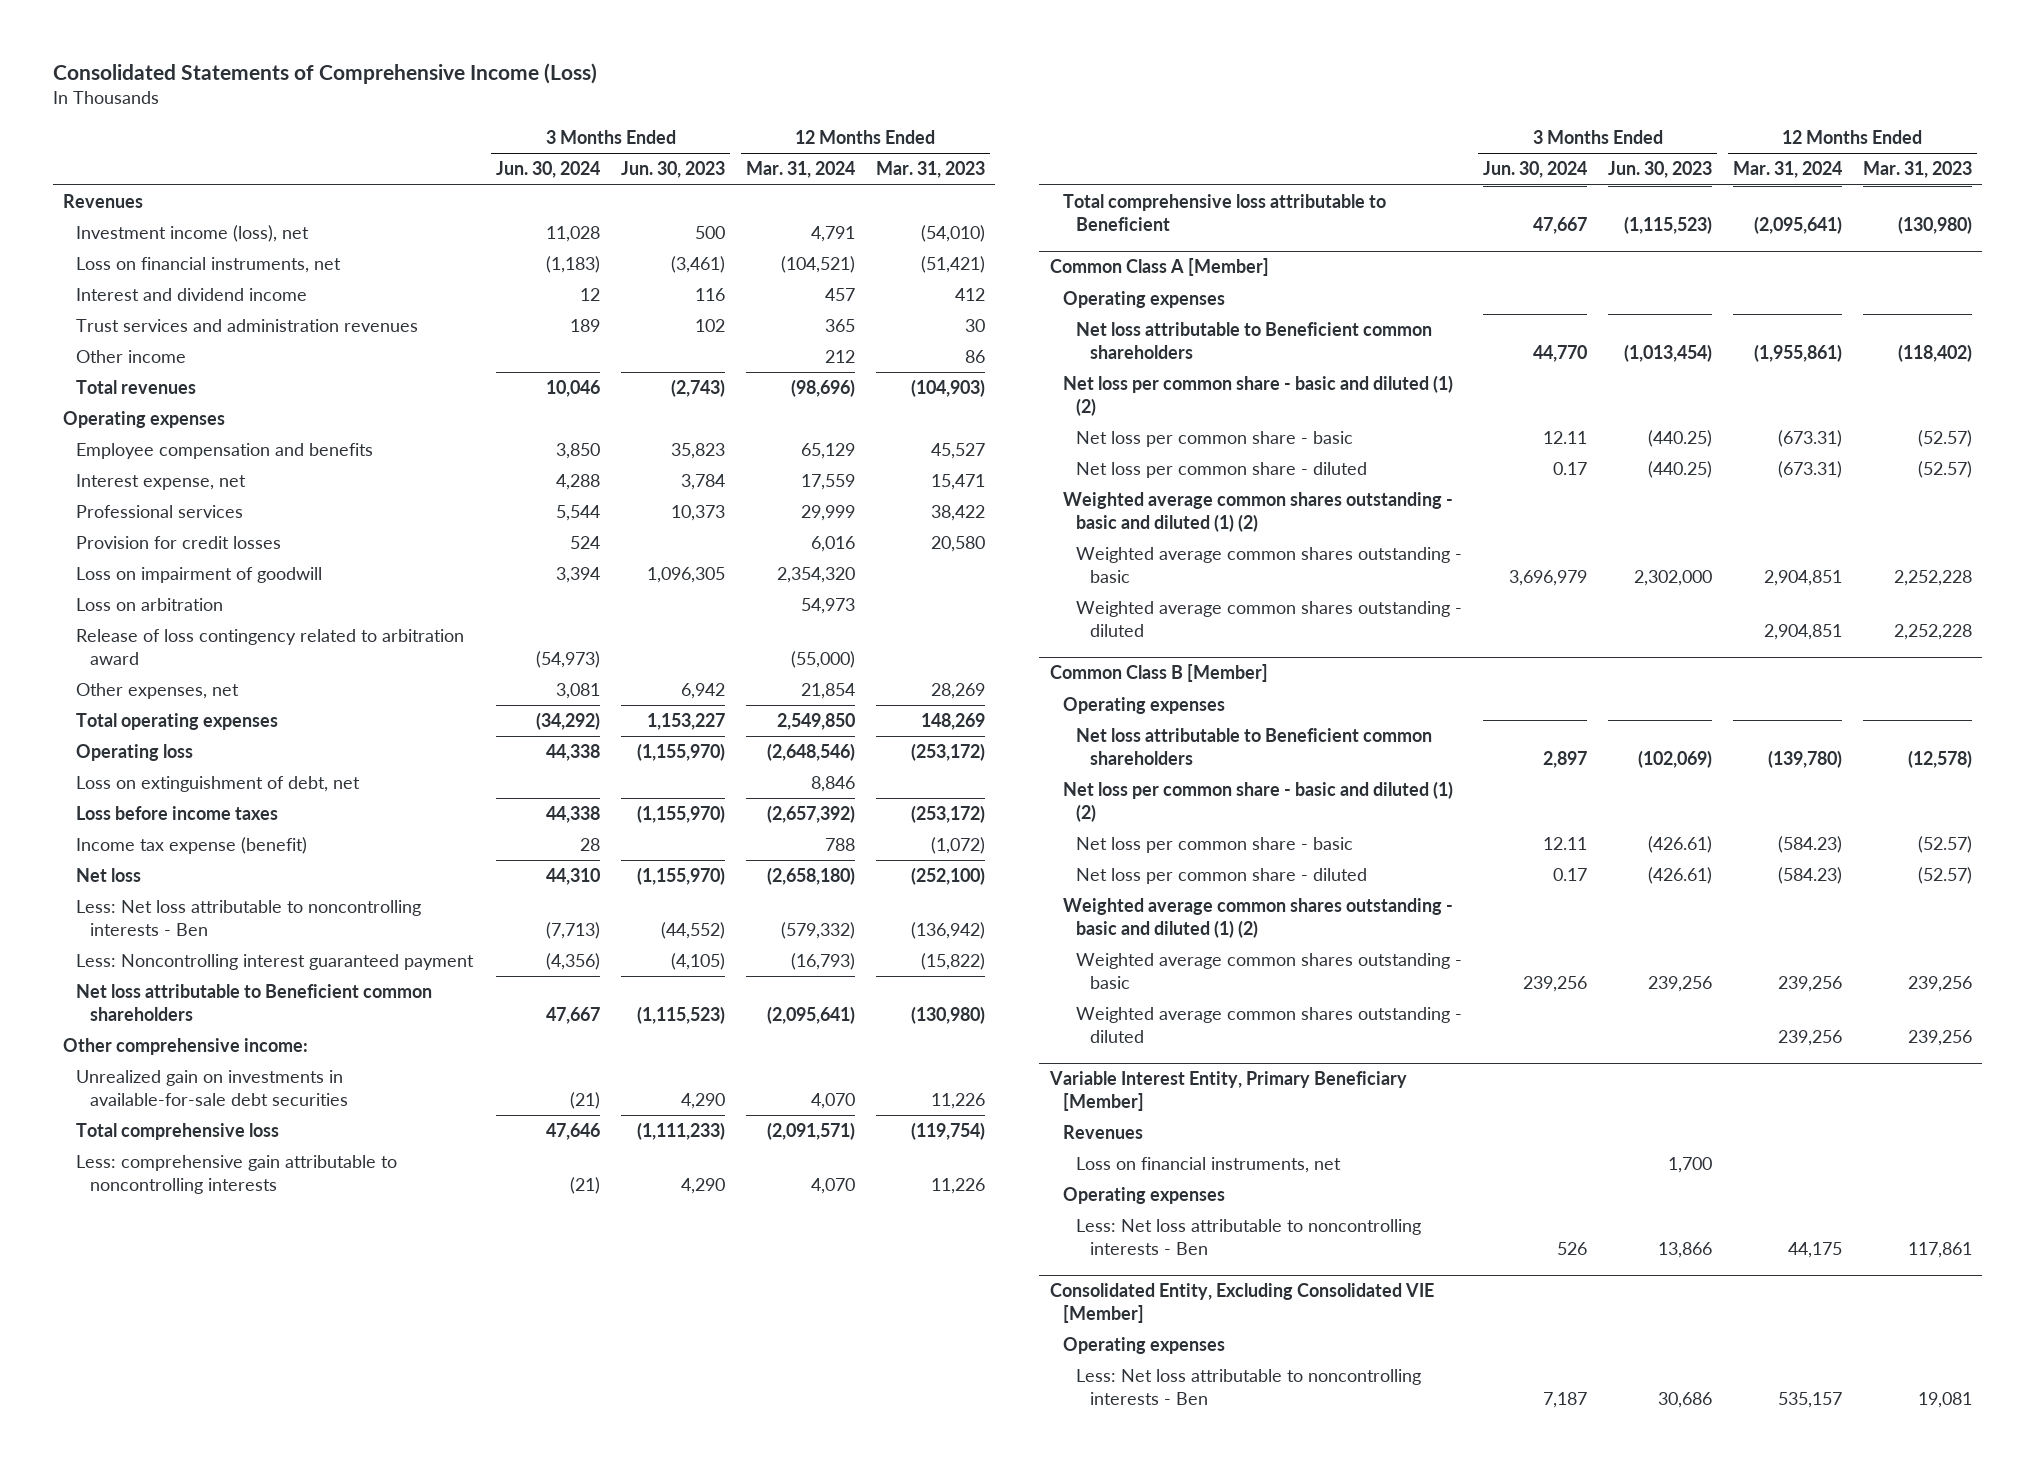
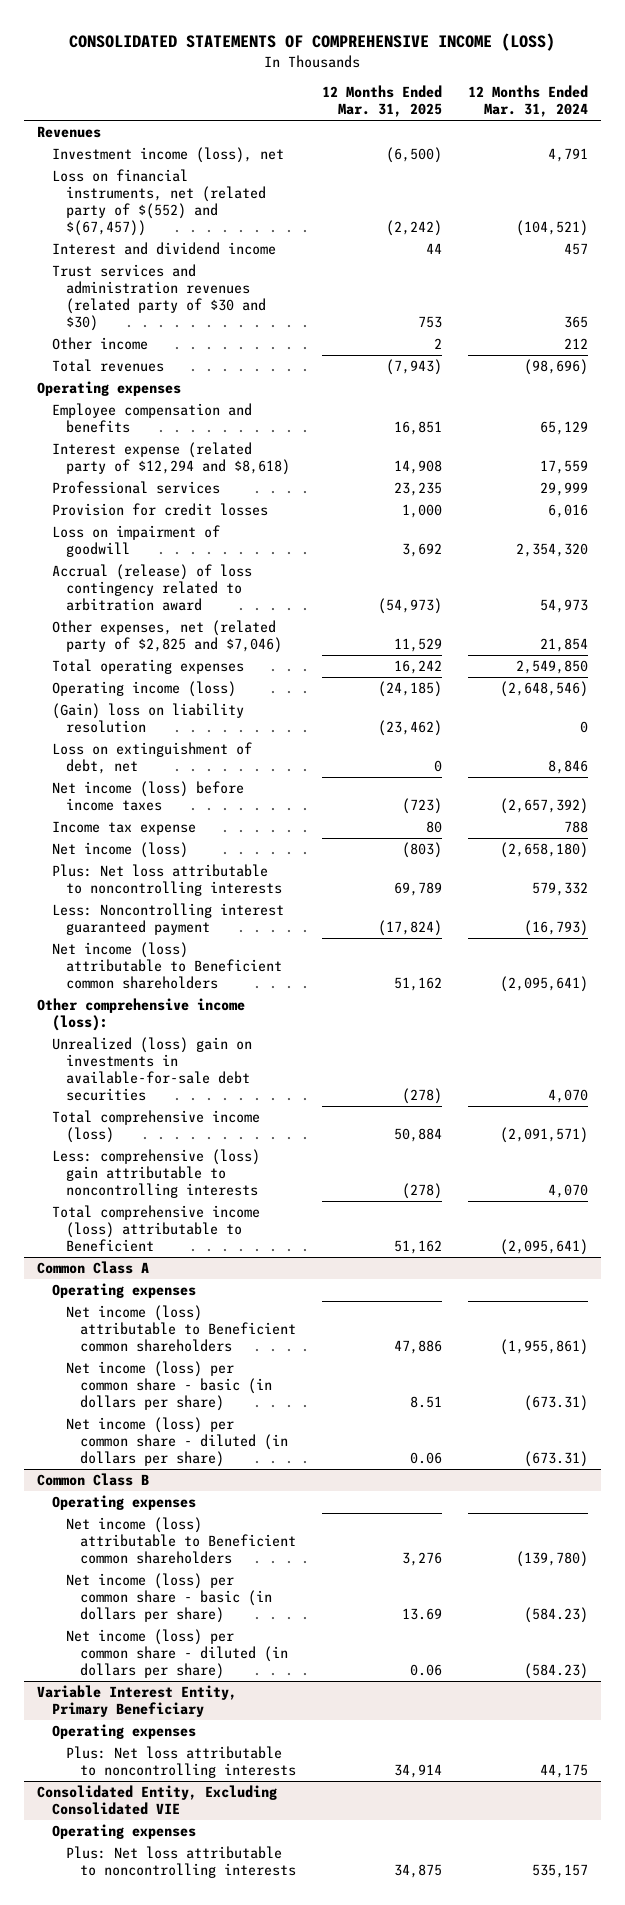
- Consolidated Statements of Comprehensive Income (Loss)
+ CONSOLIDATED STATEMENTS OF COMPREHENSIVE INCOME (LOSS)
- | 3 Months Ended Jun. 30, 2024 | 3 Months Ended Jun. 30, 2023 | 12 Months Ended Mar. 31, 2024 | 12 Months Ended Mar. 31, 2023
+ | 12 Months Ended Mar. 31, 2025 | 12 Months Ended Mar. 31, 2024
- Loss on financial instruments, net | (1,183) | (3,461) | (104,521) | (51,421)
+ Loss on financial instruments, net (related party of $(552) and $(67,457)) | (2,242) | (104,521)
- Trust services and administration revenues | 189 | 102 | 365 | 30
+ Trust services and administration revenues (related party of $30 and $30) | 753 | 365
- Interest expense, net | 4,288 | 3,784 | 17,559 | 15,471
+ Interest expense (related party of $12,294 and $8,618) | 14,908 | 17,559
- Loss on arbitration | | | 54,973 |
- Release of loss contingency related to arbitration award | (54,973) | | (55,000) |
- Other expenses, net | 3,081 | 6,942 | 21,854 | 28,269
+ Accrual (release) of loss contingency related to arbitration award | (54,973) | 54,973
+ Other expenses, net (related party of $2,825 and $7,046) | 11,529 | 21,854
- Operating loss | 44,338 | (1,155,970) | (2,648,546) | (253,172)
+ Operating income (loss) | (24,185) | (2,648,546)
+ (Gain) loss on liability resolution | (23,462) | 0
- Loss before income taxes | 44,338 | (1,155,970) | (2,657,392) | (253,172)
- Income tax expense (benefit) | 28 | | 788 | (1,072)
- Net loss | 44,310 | (1,155,970) | (2,658,180) | (252,100)
- Less: Net loss attributable to noncontrolling interests - Ben | (7,713) | (44,552) | (579,332) | (136,942)
+ Net income (loss) before income taxes | (723) | (2,657,392)
+ Income tax expense | 80 | 788
+ Net income (loss) | (803) | (2,658,180)
+ Plus: Net loss attributable to noncontrolling interests | 69,789 | 579,332
- Net loss attributable to Beneficient common shareholders | 47,667 | (1,115,523) | (2,095,641) | (130,980)
- Other comprehensive income:
- Unrealized gain on investments in available-for-sale debt securities | (21) | 4,290 | 4,070 | 11,226
- Total comprehensive loss | 47,646 | (1,111,233) | (2,091,571) | (119,754)
- Less: comprehensive gain attributable to noncontrolling interests | (21) | 4,290 | 4,070 | 11,226
- Total comprehensive loss attributable to Beneficient | 47,667 | (1,115,523) | (2,095,641) | (130,980)
- Common Class A [Member]
+ Net income (loss) attributable to Beneficient common shareholders | 51,162 | (2,095,641)
+ Other comprehensive income (loss):
+ Unrealized (loss) gain on investments in available-for-sale debt securities | (278) | 4,070
+ Total comprehensive income (loss) | 50,884 | (2,091,571)
+ Less: comprehensive (loss) gain attributable to noncontrolling interests | (278) | 4,070
+ Total comprehensive income (loss) attributable to Beneficient | 51,162 | (2,095,641)
+ Common Class A
- Net loss attributable to Beneficient common shareholders | 44,770 | (1,013,454) | (1,955,861) | (118,402)
- Net loss per common share - basic and diluted (1) (2)
- Net loss per common share - basic | 12.11 | (440.25) | (673.31) | (52.57)
- Net loss per common share - diluted | 0.17 | (440.25) | (673.31) | (52.57)
- Weighted average common shares outstanding - basic and diluted (1) (2)
- Weighted average common shares outstanding - basic | 3,696,979 | 2,302,000 | 2,904,851 | 2,252,228
- Weighted average common shares outstanding - diluted | | | 2,904,851 | 2,252,228
- Common Class B [Member]
+ Net income (loss) attributable to Beneficient common shareholders | 47,886 | (1,955,861)
+ Net income (loss) per common share - basic (in dollars per share) | 8.51 | (673.31)
+ Net income (loss) per common share - diluted (in dollars per share) | 0.06 | (673.31)
+ Common Class B
- Net loss attributable to Beneficient common shareholders | 2,897 | (102,069) | (139,780) | (12,578)
- Net loss per common share - basic and diluted (1) (2)
- Net loss per common share - basic | 12.11 | (426.61) | (584.23) | (52.57)
- Net loss per common share - diluted | 0.17 | (426.61) | (584.23) | (52.57)
- Weighted average common shares outstanding - basic and diluted (1) (2)
- Weighted average common shares outstanding - basic | 239,256 | 239,256 | 239,256 | 239,256
- Weighted average common shares outstanding - diluted | | | 239,256 | 239,256
- Variable Interest Entity, Primary Beneficiary [Member]
- Revenues
- Loss on financial instruments, net | | 1,700 | |
+ Net income (loss) attributable to Beneficient common shareholders | 3,276 | (139,780)
+ Net income (loss) per common share - basic (in dollars per share) | 13.69 | (584.23)
+ Net income (loss) per common share - diluted (in dollars per share) | 0.06 | (584.23)
+ Variable Interest Entity, Primary Beneficiary
- Less: Net loss attributable to noncontrolling interests - Ben | 526 | 13,866 | 44,175 | 117,861
- Consolidated Entity, Excluding Consolidated VIE [Member]
+ Plus: Net loss attributable to noncontrolling interests | 34,914 | 44,175
+ Consolidated Entity, Excluding Consolidated VIE
- Less: Net loss attributable to noncontrolling interests - Ben | 7,187 | 30,686 | 535,157 | 19,081
+ Plus: Net loss attributable to noncontrolling interests | 34,875 | 535,157

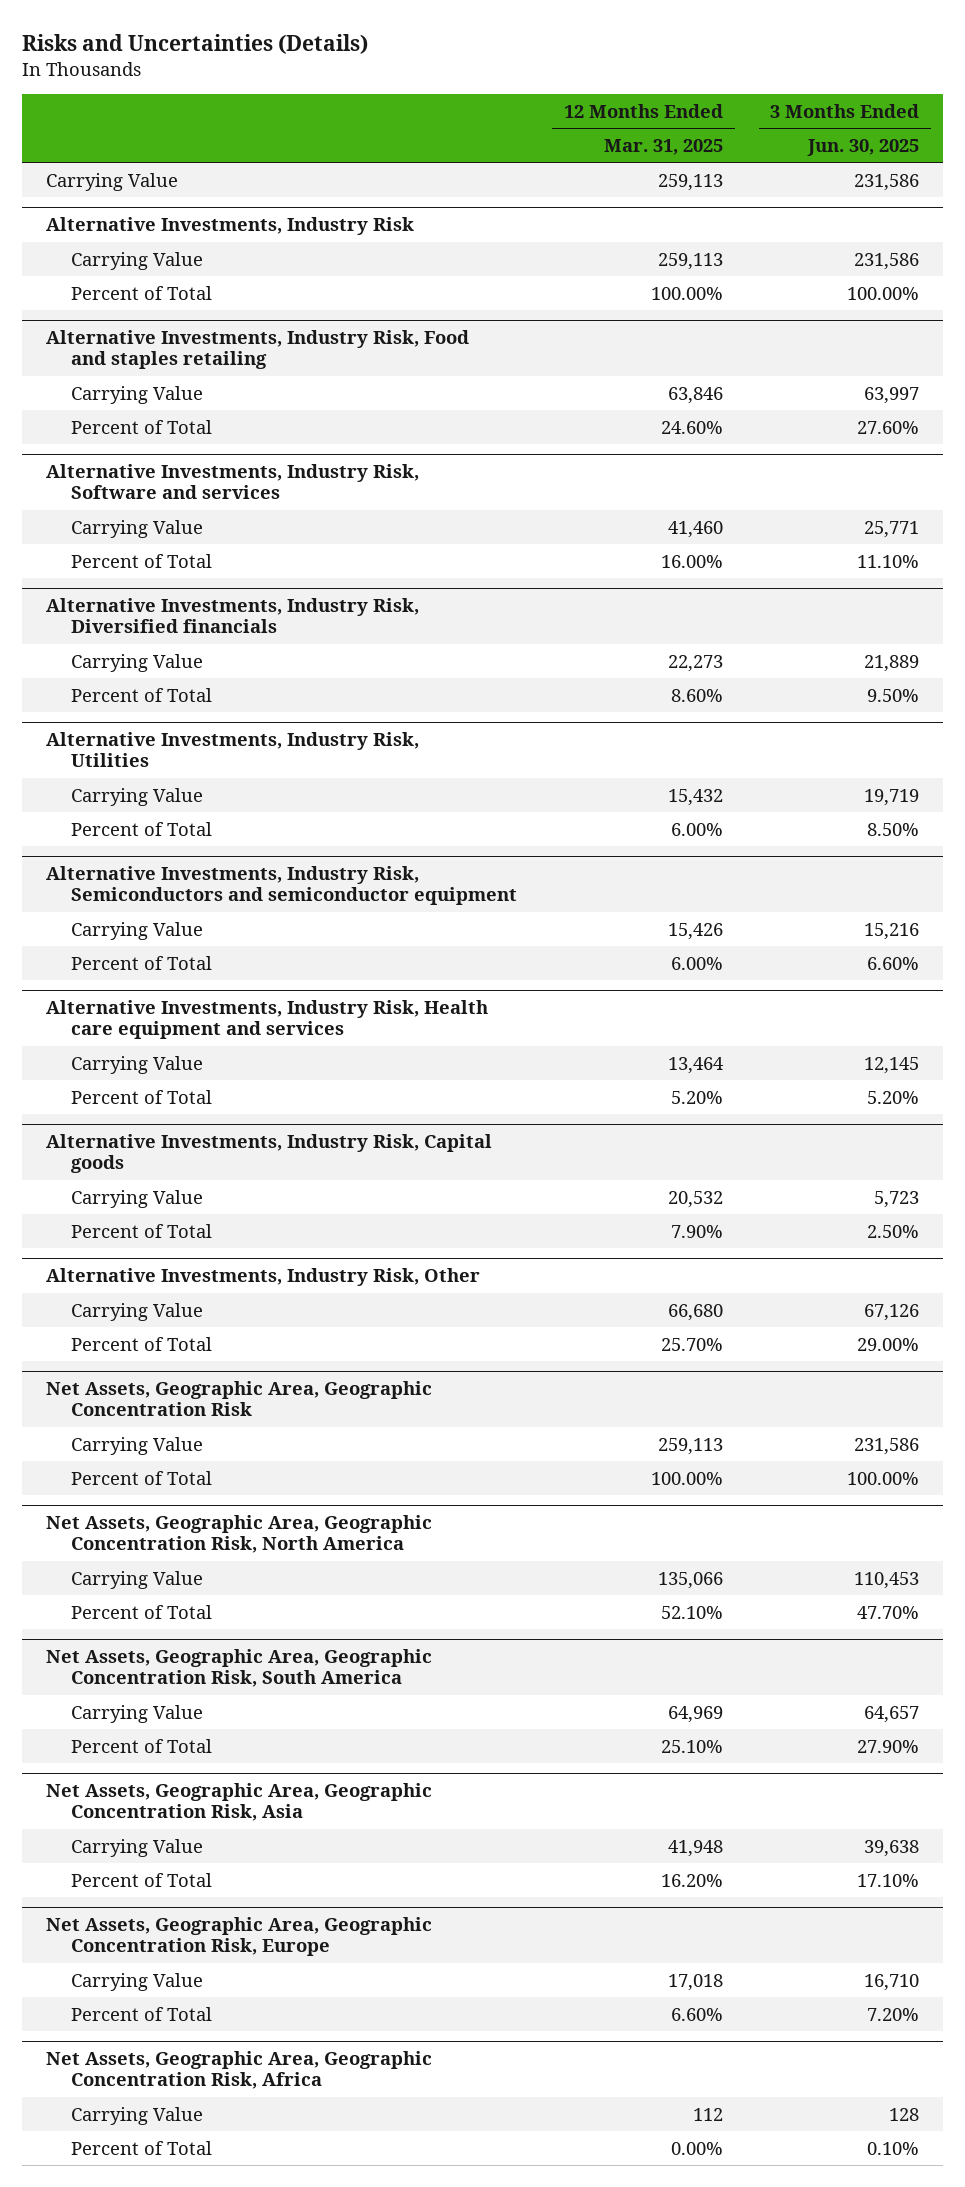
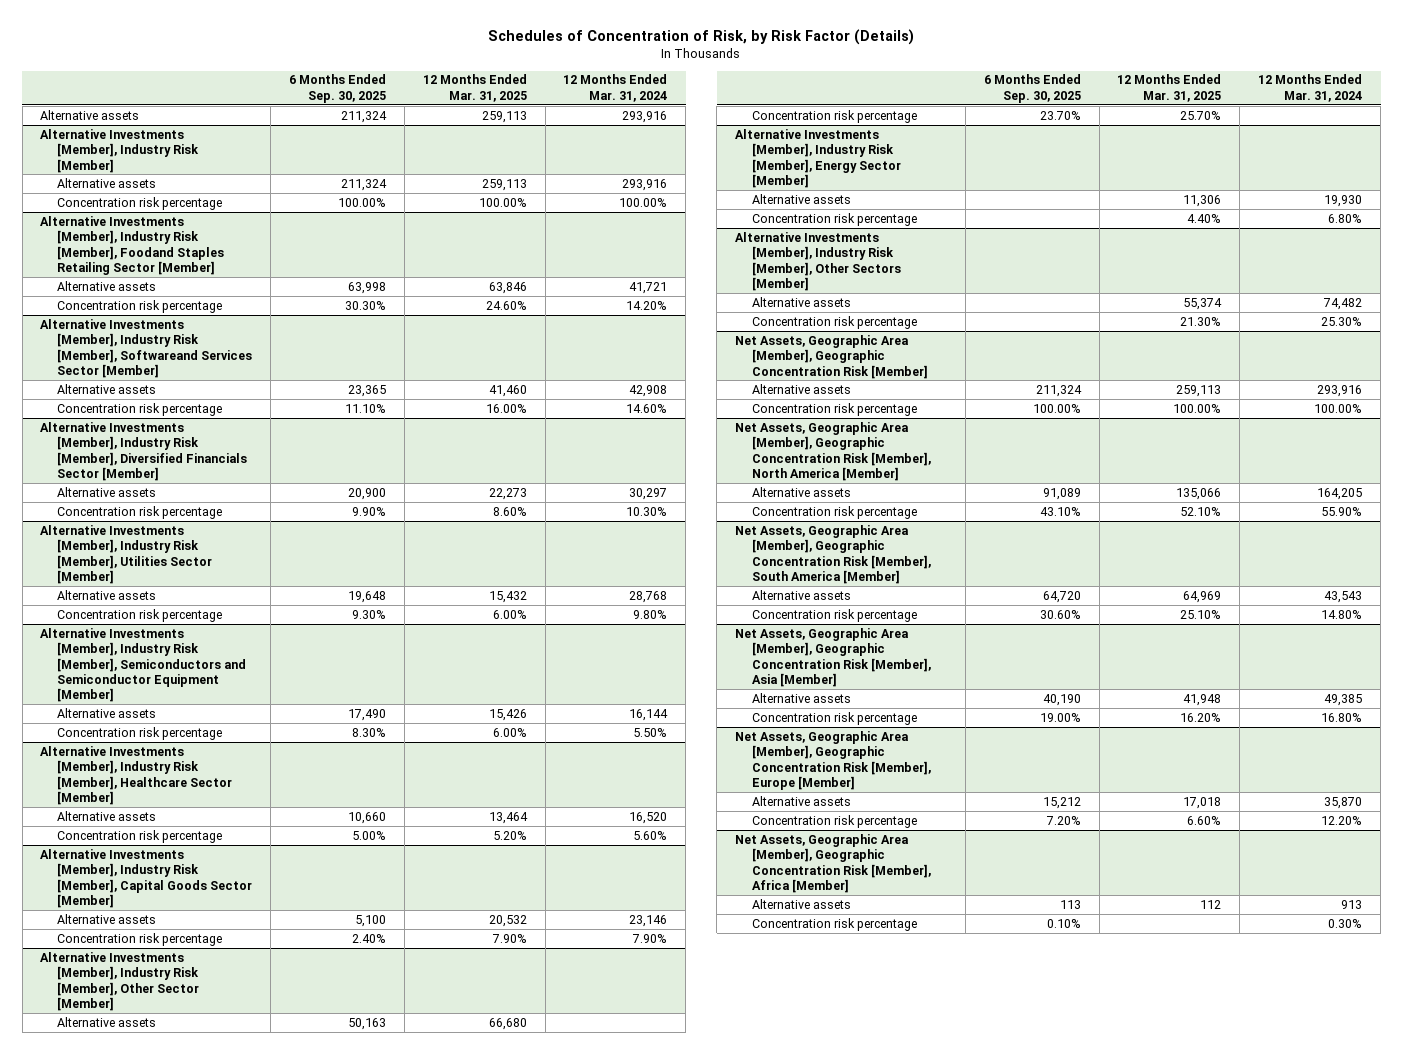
- Risks and Uncertainties (Details)
+ Schedules of Concentration of Risk, by Risk Factor (Details)
- | 12 Months Ended Mar. 31, 2025 | 3 Months Ended Jun. 30, 2025
+ | 6 Months Ended Sep. 30, 2025 | 12 Months Ended Mar. 31, 2025 | 12 Months Ended Mar. 31, 2024
- Carrying Value | 259,113 | 231,586
- Alternative Investments, Industry Risk
- Carrying Value | 259,113 | 231,586
- Percent of Total | 100.00% | 100.00%
- Alternative Investments, Industry Risk, Food and staples retailing
- Carrying Value | 63,846 | 63,997
- Percent of Total | 24.60% | 27.60%
- Alternative Investments, Industry Risk, Software and services
- Carrying Value | 41,460 | 25,771
- Percent of Total | 16.00% | 11.10%
- Alternative Investments, Industry Risk, Diversified financials
- Carrying Value | 22,273 | 21,889
- Percent of Total | 8.60% | 9.50%
- Alternative Investments, Industry Risk, Utilities
- Carrying Value | 15,432 | 19,719
- Percent of Total | 6.00% | 8.50%
- Alternative Investments, Industry Risk, Semiconductors and semiconductor equipment
- Carrying Value | 15,426 | 15,216
- Percent of Total | 6.00% | 6.60%
- Alternative Investments, Industry Risk, Health care equipment and services
- Carrying Value | 13,464 | 12,145
- Percent of Total | 5.20% | 5.20%
- Alternative Investments, Industry Risk, Capital goods
- Carrying Value | 20,532 | 5,723
- Percent of Total | 7.90% | 2.50%
- Alternative Investments, Industry Risk, Other
- Carrying Value | 66,680 | 67,126
- Percent of Total | 25.70% | 29.00%
- Net Assets, Geographic Area, Geographic Concentration Risk
- Carrying Value | 259,113 | 231,586
- Percent of Total | 100.00% | 100.00%
- Net Assets, Geographic Area, Geographic Concentration Risk, North America
- Carrying Value | 135,066 | 110,453
- Percent of Total | 52.10% | 47.70%
- Net Assets, Geographic Area, Geographic Concentration Risk, South America
- Carrying Value | 64,969 | 64,657
- Percent of Total | 25.10% | 27.90%
- Net Assets, Geographic Area, Geographic Concentration Risk, Asia
- Carrying Value | 41,948 | 39,638
- Percent of Total | 16.20% | 17.10%
- Net Assets, Geographic Area, Geographic Concentration Risk, Europe
- Carrying Value | 17,018 | 16,710
- Percent of Total | 6.60% | 7.20%
- Net Assets, Geographic Area, Geographic Concentration Risk, Africa
- Carrying Value | 112 | 128
- Percent of Total | 0.00% | 0.10%
+ Alternative assets | 211,324 | 259,113 | 293,916
+ Alternative Investments [Member], Industry Risk [Member]
+ Alternative assets | 211,324 | 259,113 | 293,916
+ Concentration risk percentage | 100.00% | 100.00% | 100.00%
+ Alternative Investments [Member], Industry Risk [Member], Foodand Staples Retailing Sector [Member]
+ Alternative assets | 63,998 | 63,846 | 41,721
+ Concentration risk percentage | 30.30% | 24.60% | 14.20%
+ Alternative Investments [Member], Industry Risk [Member], Softwareand Services Sector [Member]
+ Alternative assets | 23,365 | 41,460 | 42,908
+ Concentration risk percentage | 11.10% | 16.00% | 14.60%
+ Alternative Investments [Member], Industry Risk [Member], Diversified Financials Sector [Member]
+ Alternative assets | 20,900 | 22,273 | 30,297
+ Concentration risk percentage | 9.90% | 8.60% | 10.30%
+ Alternative Investments [Member], Industry Risk [Member], Utilities Sector [Member]
+ Alternative assets | 19,648 | 15,432 | 28,768
+ Concentration risk percentage | 9.30% | 6.00% | 9.80%
+ Alternative Investments [Member], Industry Risk [Member], Semiconductors and Semiconductor Equipment [Member]
+ Alternative assets | 17,490 | 15,426 | 16,144
+ Concentration risk percentage | 8.30% | 6.00% | 5.50%
+ Alternative Investments [Member], Industry Risk [Member], Healthcare Sector [Member]
+ Alternative assets | 10,660 | 13,464 | 16,520
+ Concentration risk percentage | 5.00% | 5.20% | 5.60%
+ Alternative Investments [Member], Industry Risk [Member], Capital Goods Sector [Member]
+ Alternative assets | 5,100 | 20,532 | 23,146
+ Concentration risk percentage | 2.40% | 7.90% | 7.90%
+ Alternative Investments [Member], Industry Risk [Member], Other Sector [Member]
+ Alternative assets | 50,163 | 66,680 |
+ Concentration risk percentage | 23.70% | 25.70% |
+ Alternative Investments [Member], Industry Risk [Member], Energy Sector [Member]
+ Alternative assets | | 11,306 | 19,930
+ Concentration risk percentage | | 4.40% | 6.80%
+ Alternative Investments [Member], Industry Risk [Member], Other Sectors [Member]
+ Alternative assets | | 55,374 | 74,482
+ Concentration risk percentage | | 21.30% | 25.30%
+ Net Assets, Geographic Area [Member], Geographic Concentration Risk [Member]
+ Alternative assets | 211,324 | 259,113 | 293,916
+ Concentration risk percentage | 100.00% | 100.00% | 100.00%
+ Net Assets, Geographic Area [Member], Geographic Concentration Risk [Member], North America [Member]
+ Alternative assets | 91,089 | 135,066 | 164,205
+ Concentration risk percentage | 43.10% | 52.10% | 55.90%
+ Net Assets, Geographic Area [Member], Geographic Concentration Risk [Member], South America [Member]
+ Alternative assets | 64,720 | 64,969 | 43,543
+ Concentration risk percentage | 30.60% | 25.10% | 14.80%
+ Net Assets, Geographic Area [Member], Geographic Concentration Risk [Member], Asia [Member]
+ Alternative assets | 40,190 | 41,948 | 49,385
+ Concentration risk percentage | 19.00% | 16.20% | 16.80%
+ Net Assets, Geographic Area [Member], Geographic Concentration Risk [Member], Europe [Member]
+ Alternative assets | 15,212 | 17,018 | 35,870
+ Concentration risk percentage | 7.20% | 6.60% | 12.20%
+ Net Assets, Geographic Area [Member], Geographic Concentration Risk [Member], Africa [Member]
+ Alternative assets | 113 | 112 | 913
+ Concentration risk percentage | 0.10% | | 0.30%

